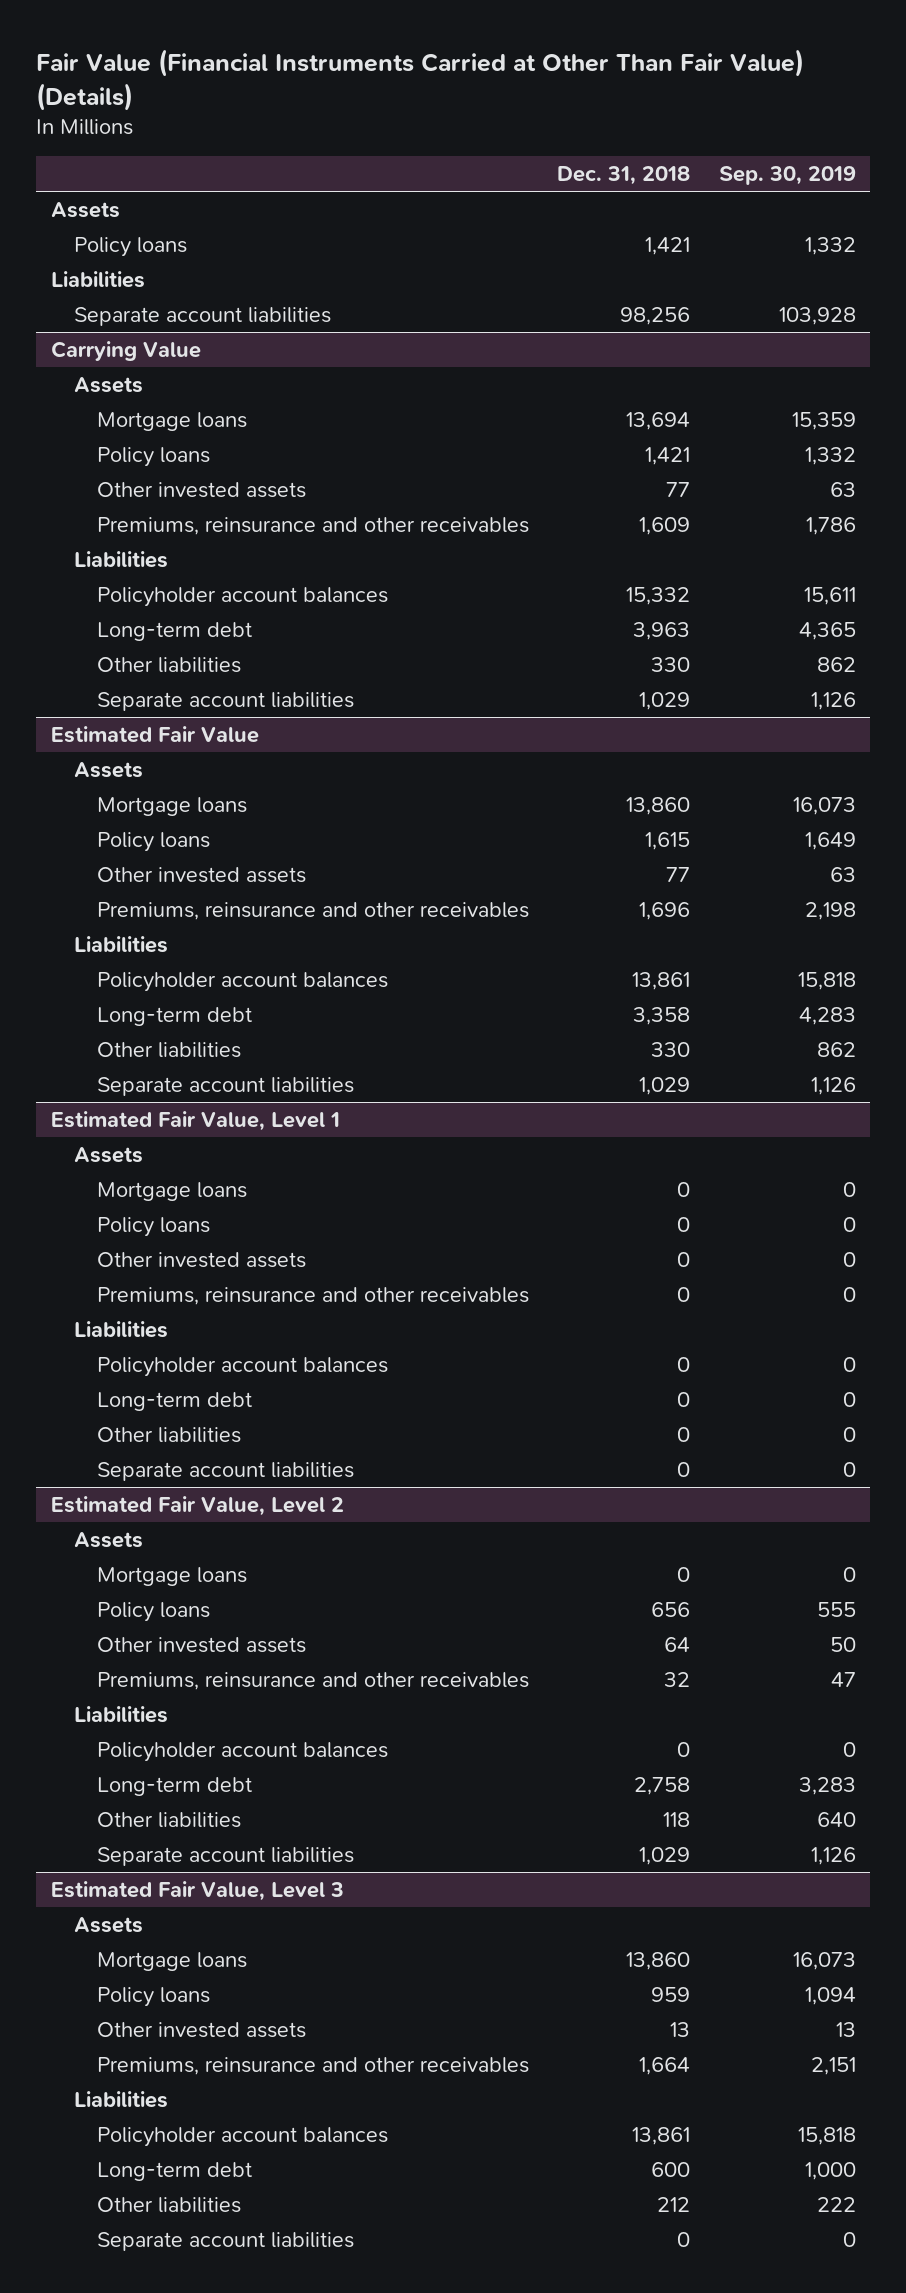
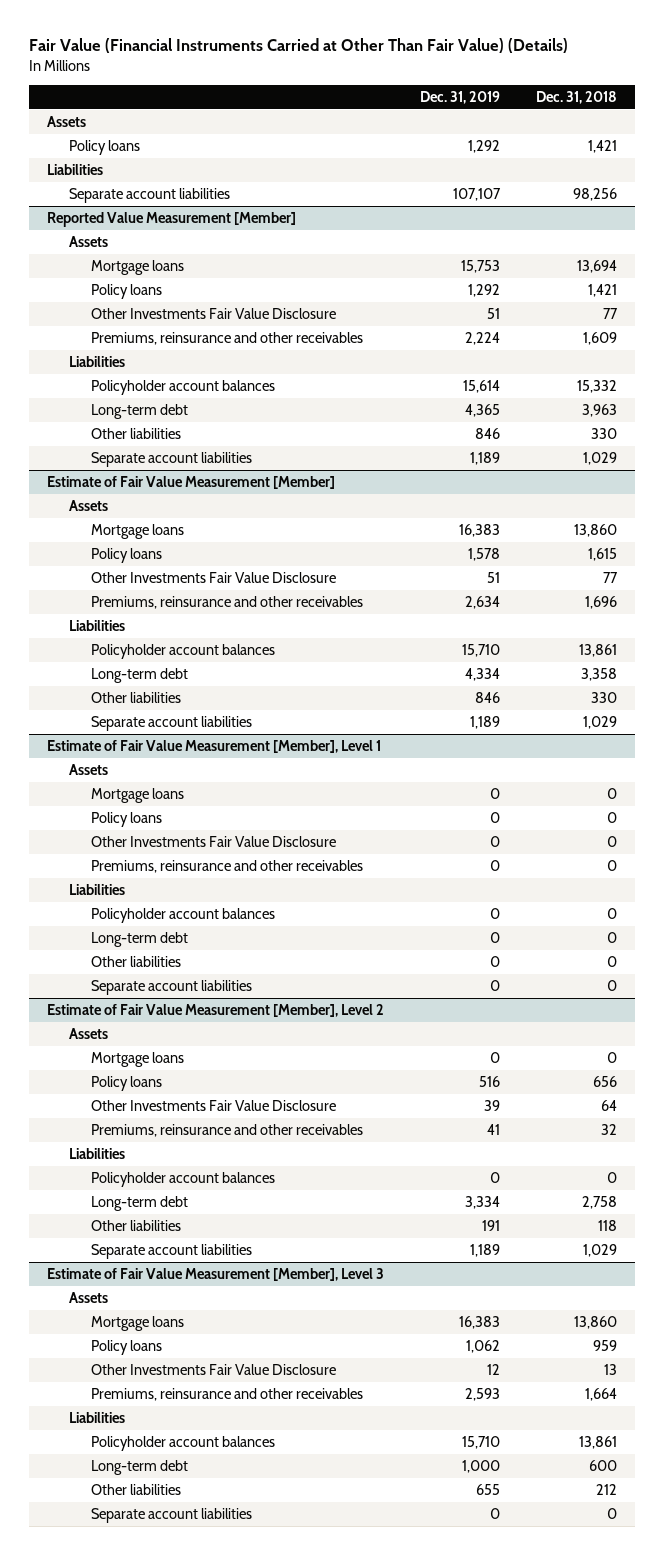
- | Dec. 31, 2018 | Sep. 30, 2019
+ | Dec. 31, 2019 | Dec. 31, 2018
- Carrying Value
+ Reported Value Measurement [Member]
- Other invested assets | 77 | 63
+ Other Investments Fair Value Disclosure | 51 | 77
- Estimated Fair Value
+ Estimate of Fair Value Measurement [Member]
- Other invested assets | 77 | 63
+ Other Investments Fair Value Disclosure | 51 | 77
- Estimated Fair Value, Level 1
+ Estimate of Fair Value Measurement [Member], Level 1
- Other invested assets | 0 | 0
+ Other Investments Fair Value Disclosure | 0 | 0
- Estimated Fair Value, Level 2
+ Estimate of Fair Value Measurement [Member], Level 2
- Other invested assets | 64 | 50
+ Other Investments Fair Value Disclosure | 39 | 64
- Estimated Fair Value, Level 3
+ Estimate of Fair Value Measurement [Member], Level 3
- Other invested assets | 13 | 13
+ Other Investments Fair Value Disclosure | 12 | 13

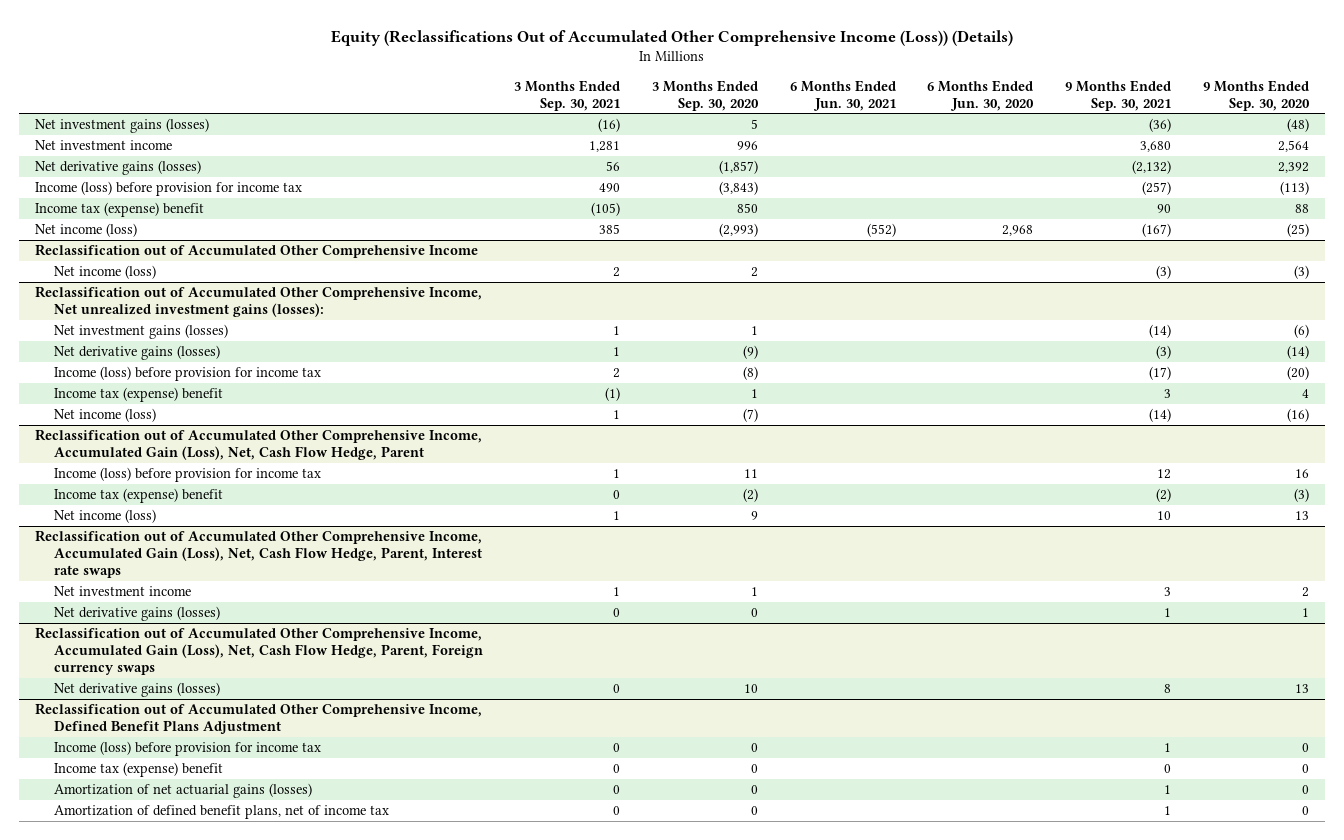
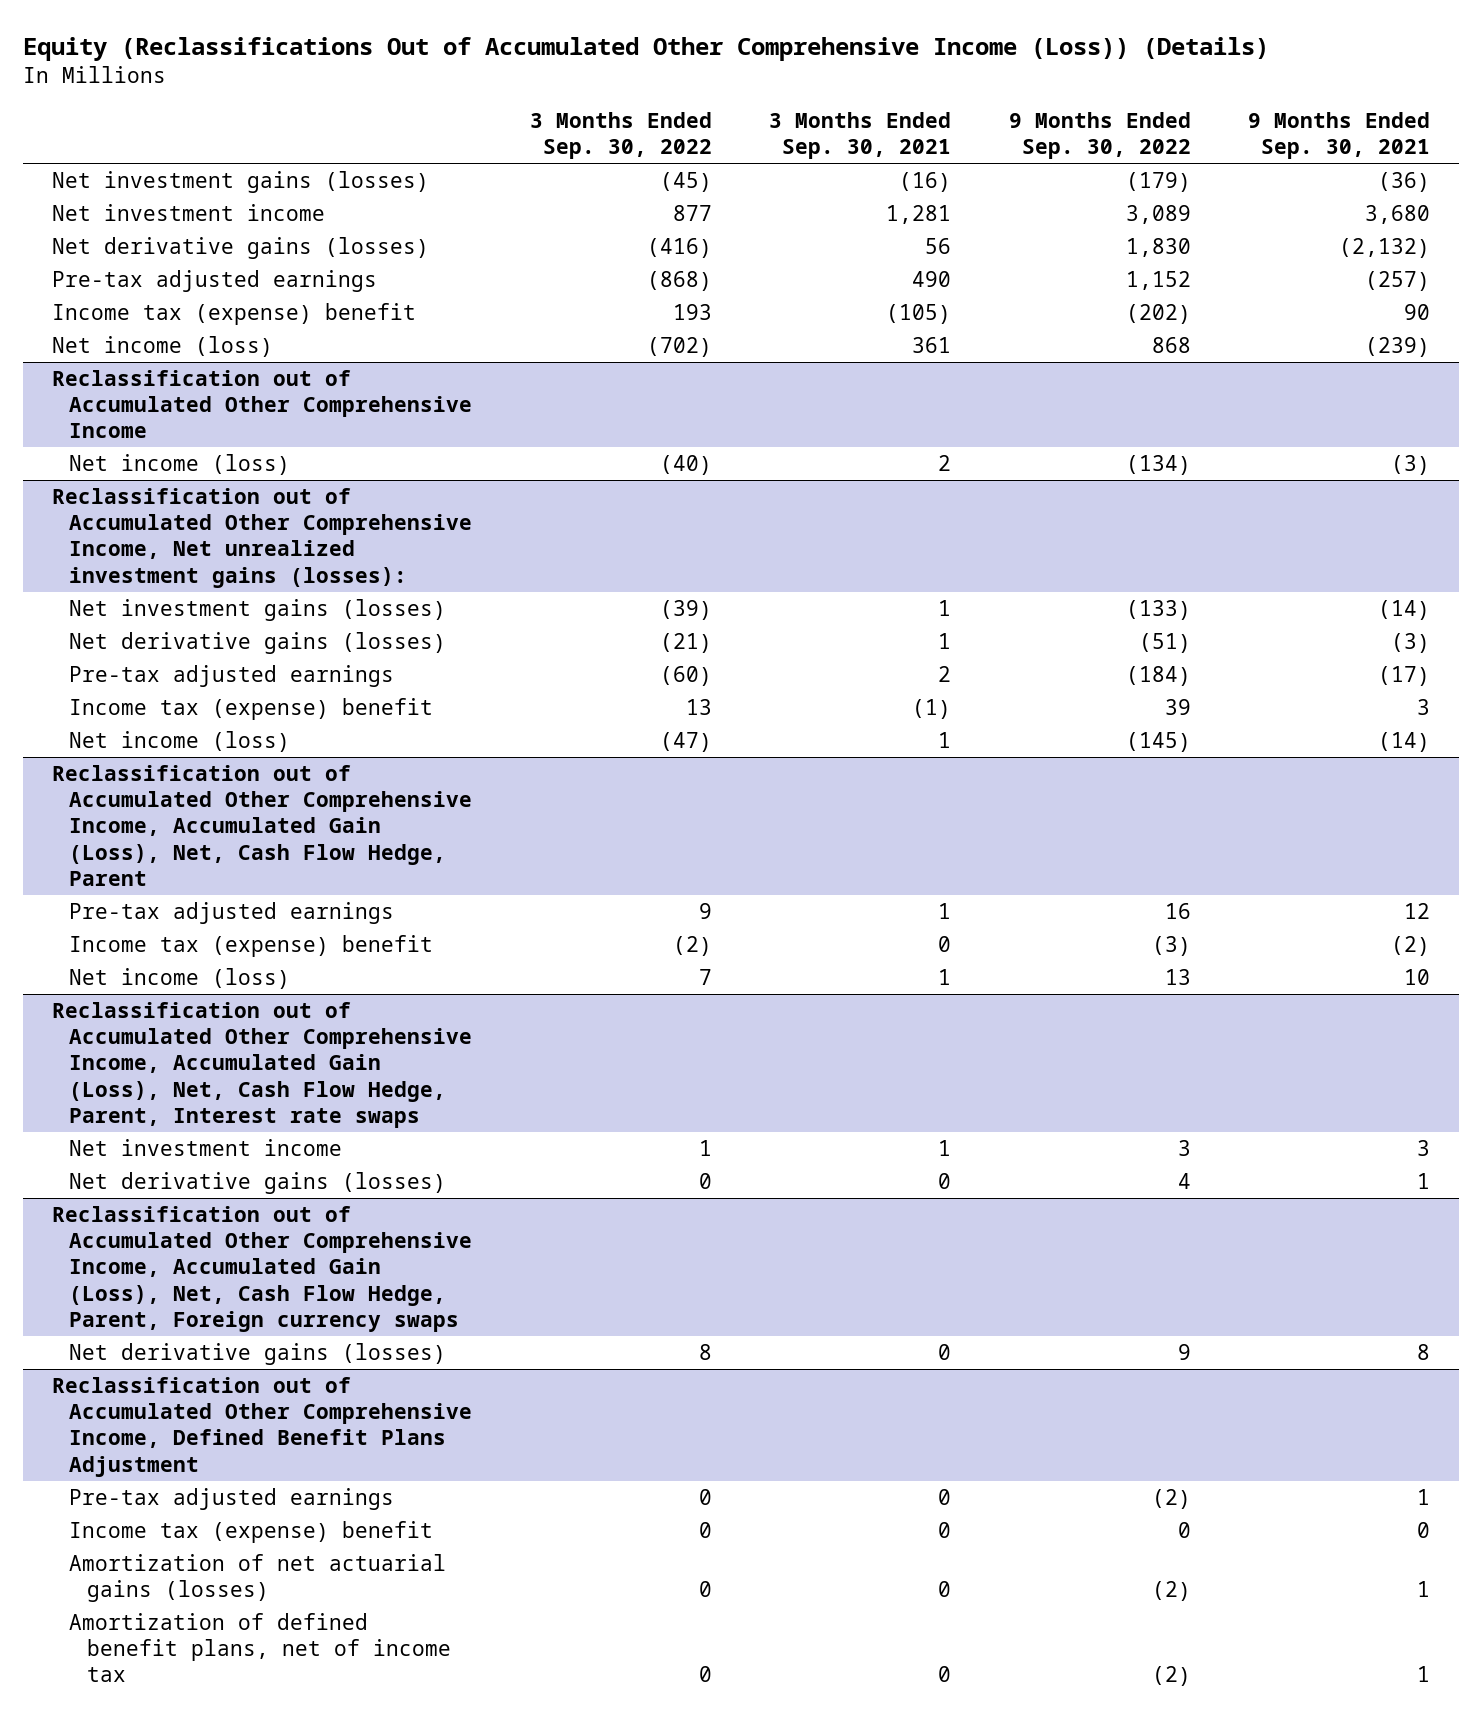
- | 3 Months Ended Sep. 30, 2021 | 3 Months Ended Sep. 30, 2020 | 6 Months Ended Jun. 30, 2021 | 6 Months Ended Jun. 30, 2020 | 9 Months Ended Sep. 30, 2021 | 9 Months Ended Sep. 30, 2020
+ | 3 Months Ended Sep. 30, 2022 | 3 Months Ended Sep. 30, 2021 | 9 Months Ended Sep. 30, 2022 | 9 Months Ended Sep. 30, 2021
- Income (loss) before provision for income tax | 490 | (3,843) | | | (257) | (113)
+ Pre-tax adjusted earnings | (868) | 490 | 1,152 | (257)
- Net income (loss) | 385 | (2,993) | (552) | 2,968 | (167) | (25)
+ Net income (loss) | (702) | 361 | 868 | (239)
@ Reclassification out of Accumulated Other Comprehensive Income, Net unrealized investment gains (losses):
- Income (loss) before provision for income tax | 2 | (8) | | | (17) | (20)
+ Pre-tax adjusted earnings | (60) | 2 | (184) | (17)
@ Reclassification out of Accumulated Other Comprehensive Income, Accumulated Gain (Loss), Net, Cash Flow Hedge, Parent
- Income (loss) before provision for income tax | 1 | 11 | | | 12 | 16
+ Pre-tax adjusted earnings | 9 | 1 | 16 | 12
@ Reclassification out of Accumulated Other Comprehensive Income, Defined Benefit Plans Adjustment
- Income (loss) before provision for income tax | 0 | 0 | | | 1 | 0
+ Pre-tax adjusted earnings | 0 | 0 | (2) | 1

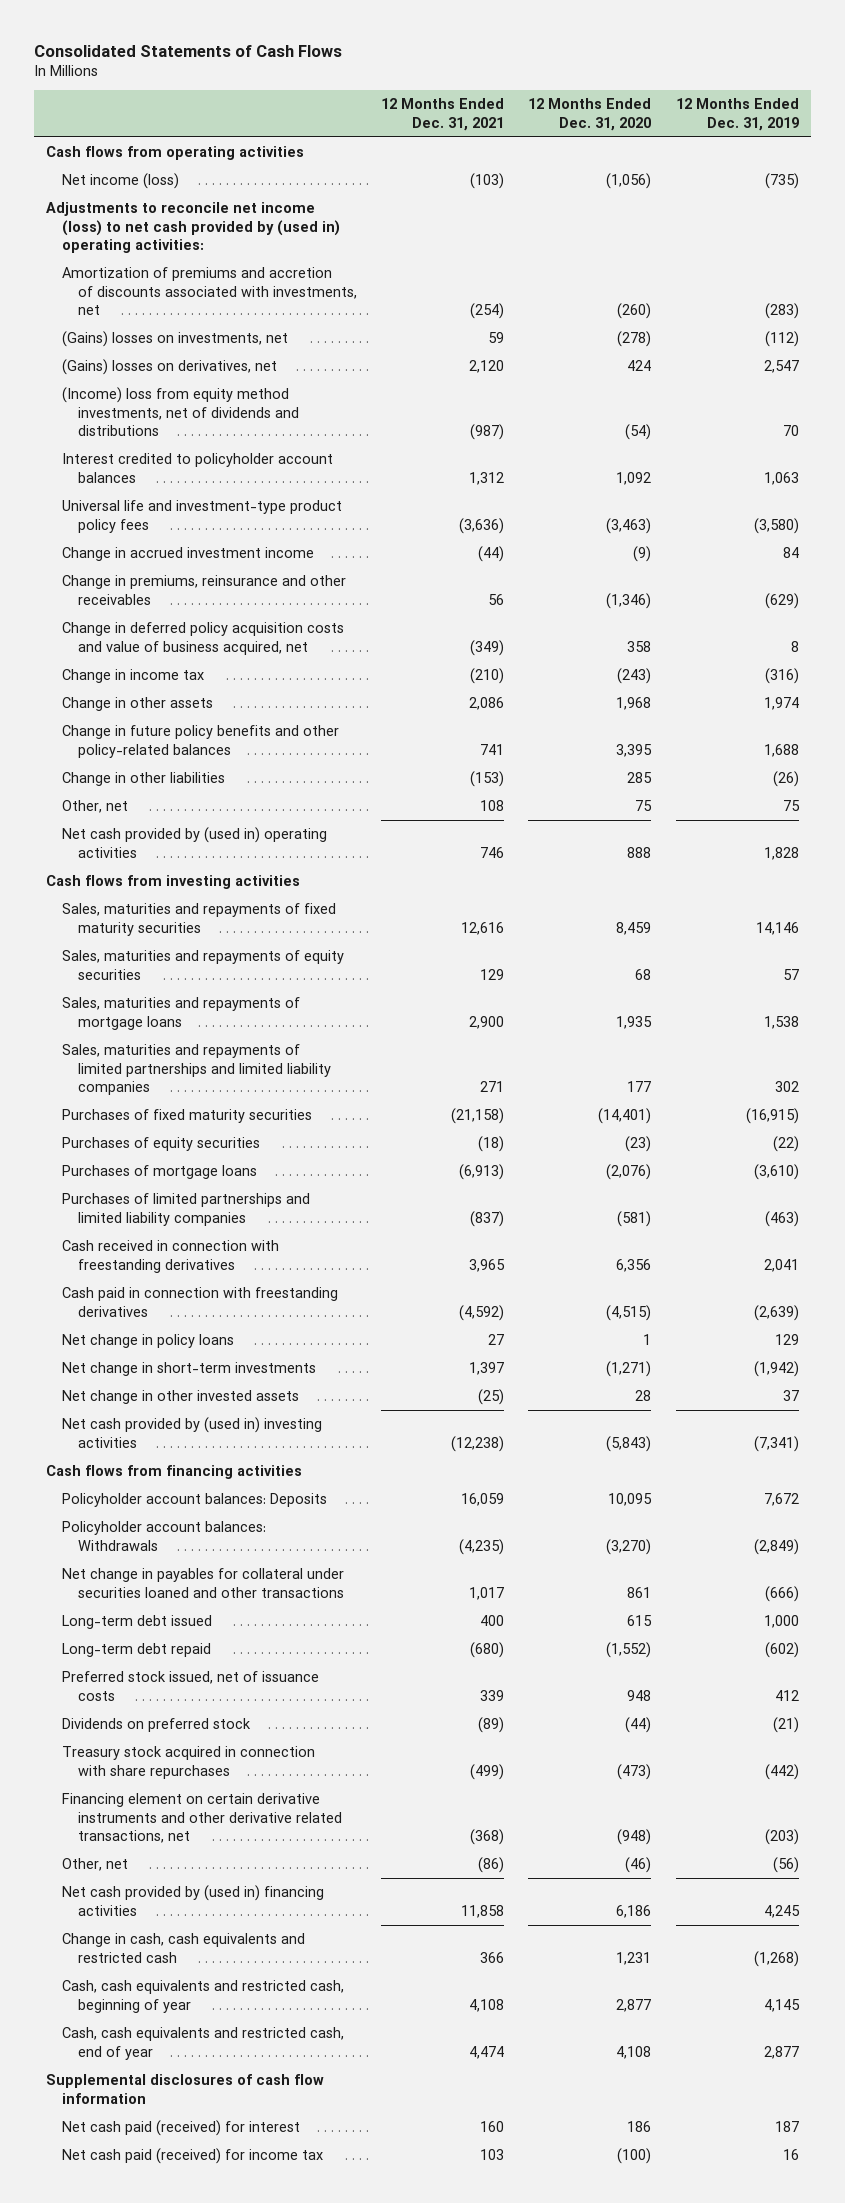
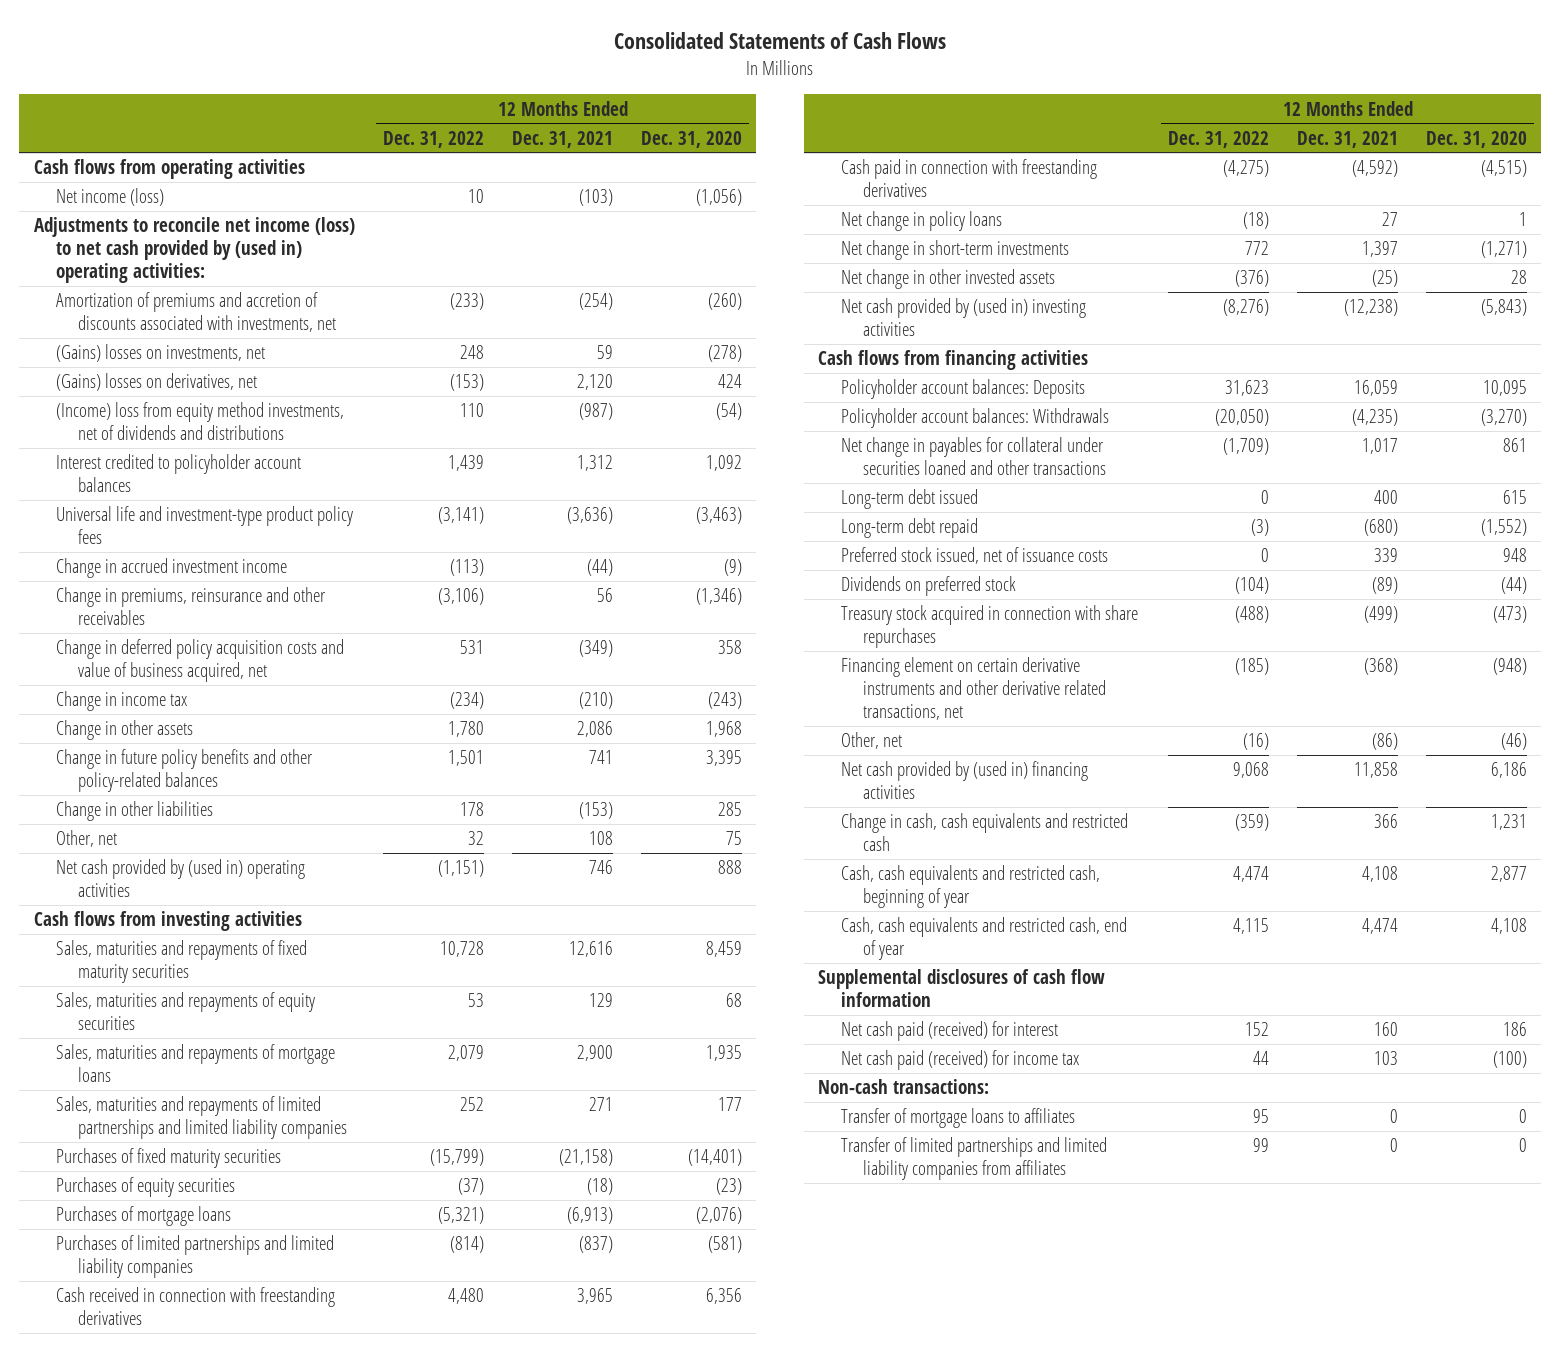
- | 12 Months Ended Dec. 31, 2021 | 12 Months Ended Dec. 31, 2020 | 12 Months Ended Dec. 31, 2019
+ | 12 Months Ended Dec. 31, 2022 | 12 Months Ended Dec. 31, 2021 | 12 Months Ended Dec. 31, 2020
+ Non-cash transactions:
+ Transfer of mortgage loans to affiliates | 95 | 0 | 0
+ Transfer of limited partnerships and limited liability companies from affiliates | 99 | 0 | 0

